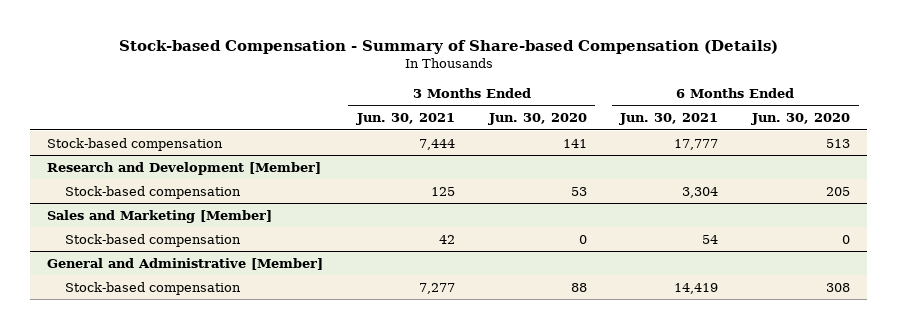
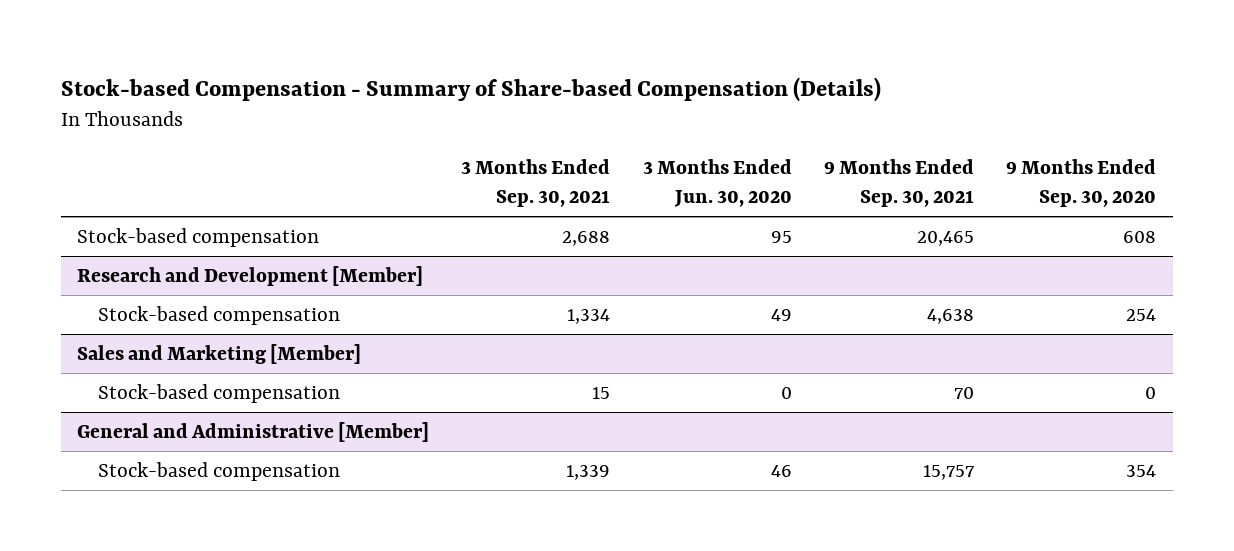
- | 3 Months Ended Jun. 30, 2021 | 3 Months Ended Jun. 30, 2020 | 6 Months Ended Jun. 30, 2021 | 6 Months Ended Jun. 30, 2020
+ | 3 Months Ended Sep. 30, 2021 | 3 Months Ended Jun. 30, 2020 | 9 Months Ended Sep. 30, 2021 | 9 Months Ended Sep. 30, 2020
- Stock-based compensation | 7,444 | 141 | 17,777 | 513
+ Stock-based compensation | 2,688 | 95 | 20,465 | 608
@ Research and Development [Member]
- Stock-based compensation | 125 | 53 | 3,304 | 205
+ Stock-based compensation | 1,334 | 49 | 4,638 | 254
@ General and Administrative [Member]
- Stock-based compensation | 7,277 | 88 | 14,419 | 308
+ Stock-based compensation | 1,339 | 46 | 15,757 | 354

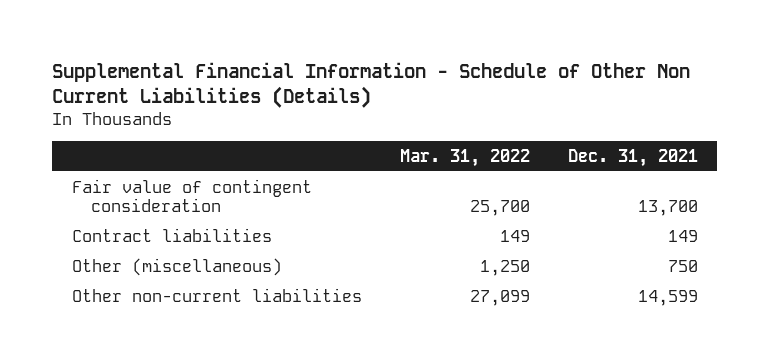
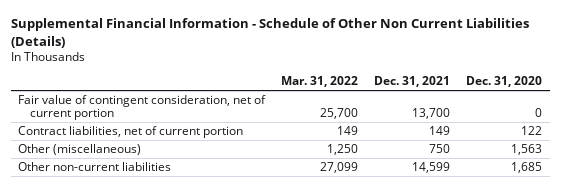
- | Mar. 31, 2022 | Dec. 31, 2021
+ | Mar. 31, 2022 | Dec. 31, 2021 | Dec. 31, 2020
- Fair value of contingent consideration | 25,700 | 13,700
- Contract liabilities | 149 | 149
+ Fair value of contingent consideration, net of current portion | 25,700 | 13,700 | 0
+ Contract liabilities, net of current portion | 149 | 149 | 122

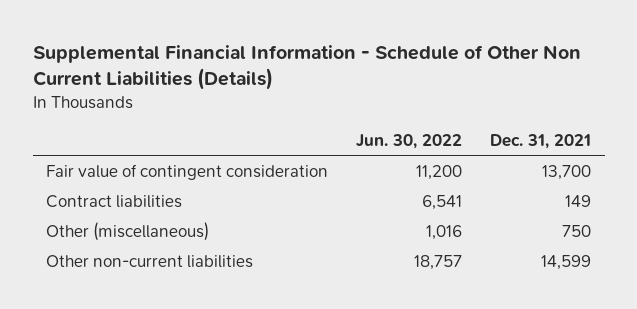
- | Mar. 31, 2022 | Dec. 31, 2021 | Dec. 31, 2020
+ | Jun. 30, 2022 | Dec. 31, 2021
- Fair value of contingent consideration, net of current portion | 25,700 | 13,700 | 0
- Contract liabilities, net of current portion | 149 | 149 | 122
+ Fair value of contingent consideration | 11,200 | 13,700
+ Contract liabilities | 6,541 | 149

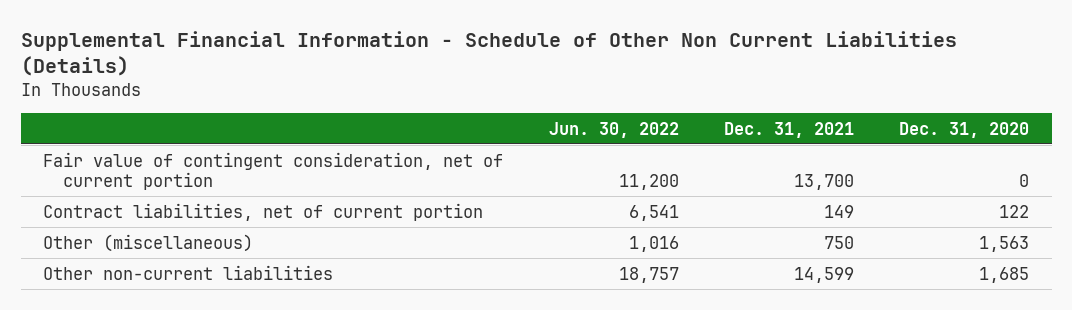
- | Jun. 30, 2022 | Dec. 31, 2021
+ | Jun. 30, 2022 | Dec. 31, 2021 | Dec. 31, 2020
- Fair value of contingent consideration | 11,200 | 13,700
- Contract liabilities | 6,541 | 149
+ Fair value of contingent consideration, net of current portion | 11,200 | 13,700 | 0
+ Contract liabilities, net of current portion | 6,541 | 149 | 122

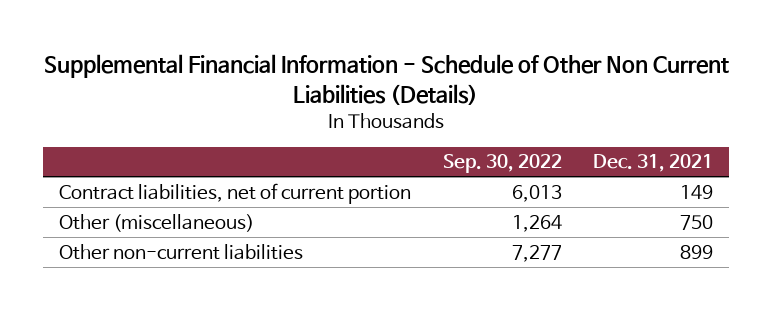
- | Jun. 30, 2022 | Dec. 31, 2021 | Dec. 31, 2020
+ | Sep. 30, 2022 | Dec. 31, 2021
- Fair value of contingent consideration, net of current portion | 11,200 | 13,700 | 0
- Other non-current liabilities | 18,757 | 14,599 | 1,685
+ Other non-current liabilities | 7,277 | 899

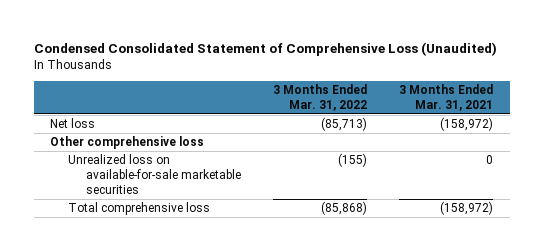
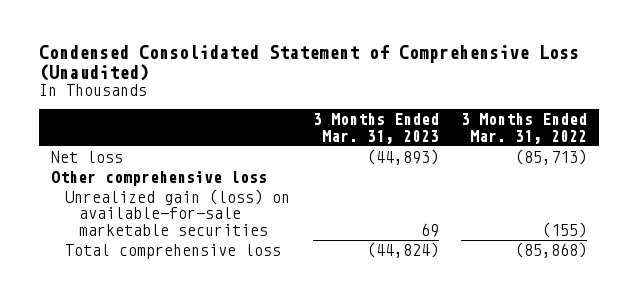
- | 3 Months Ended Mar. 31, 2022 | 3 Months Ended Mar. 31, 2021
+ | 3 Months Ended Mar. 31, 2023 | 3 Months Ended Mar. 31, 2022
- Unrealized loss on available-for-sale marketable securities | (155) | 0
+ Unrealized gain (loss) on available-for-sale marketable securities | 69 | (155)

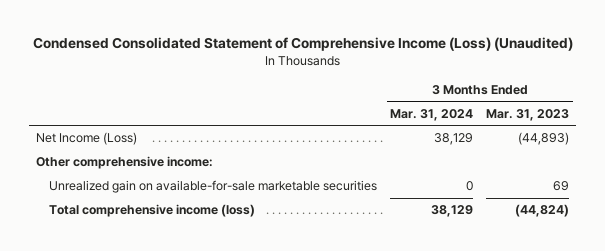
- Condensed Consolidated Statement of Comprehensive Loss (Unaudited)
+ Condensed Consolidated Statement of Comprehensive Income (Loss) (Unaudited)
- | 3 Months Ended Mar. 31, 2023 | 3 Months Ended Mar. 31, 2022
+ | 3 Months Ended Mar. 31, 2024 | 3 Months Ended Mar. 31, 2023
- Net loss | (44,893) | (85,713)
- Other comprehensive loss
- Unrealized gain (loss) on available-for-sale marketable securities | 69 | (155)
- Total comprehensive loss | (44,824) | (85,868)
+ Net Income (Loss) | 38,129 | (44,893)
+ Other comprehensive income:
+ Unrealized gain on available-for-sale marketable securities | 0 | 69
+ Total comprehensive income (loss) | 38,129 | (44,824)

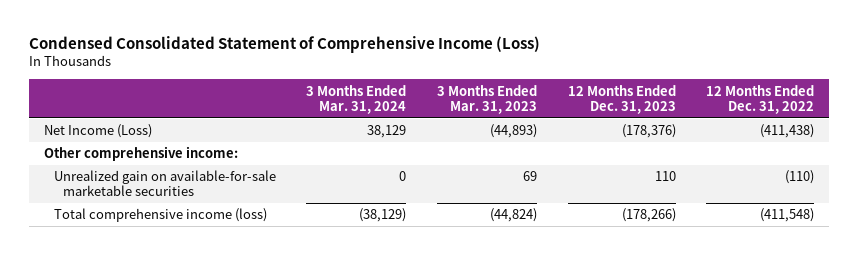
- Condensed Consolidated Statement of Comprehensive Income (Loss) (Unaudited)
+ Condensed Consolidated Statement of Comprehensive Income (Loss)
- | 3 Months Ended Mar. 31, 2024 | 3 Months Ended Mar. 31, 2023
+ | 3 Months Ended Mar. 31, 2024 | 3 Months Ended Mar. 31, 2023 | 12 Months Ended Dec. 31, 2023 | 12 Months Ended Dec. 31, 2022
- Total comprehensive income (loss) | 38,129 | (44,824)
+ Total comprehensive income (loss) | (38,129) | (44,824) | (178,266) | (411,548)

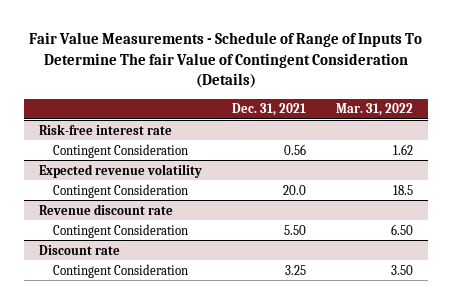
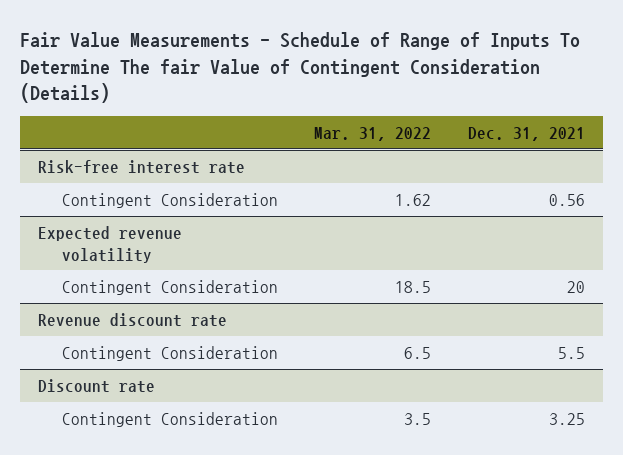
- | Dec. 31, 2021 | Mar. 31, 2022
+ | Mar. 31, 2022 | Dec. 31, 2021
@ Expected revenue volatility
- Contingent Consideration | 20.0 | 18.5
+ Contingent Consideration | 18.5 | 20
@ Revenue discount rate
- Contingent Consideration | 5.50 | 6.50
+ Contingent Consideration | 6.5 | 5.5
@ Discount rate
- Contingent Consideration | 3.25 | 3.50
+ Contingent Consideration | 3.5 | 3.25

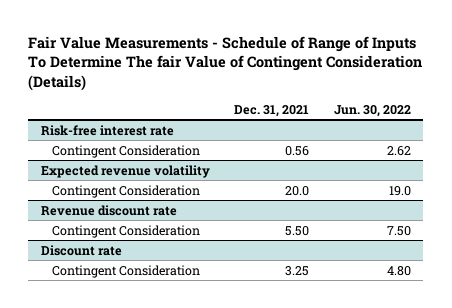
- | Mar. 31, 2022 | Dec. 31, 2021
+ | Dec. 31, 2021 | Jun. 30, 2022
@ Expected revenue volatility
- Contingent Consideration | 18.5 | 20
+ Contingent Consideration | 20.0 | 19.0
@ Revenue discount rate
- Contingent Consideration | 6.5 | 5.5
+ Contingent Consideration | 5.50 | 7.50

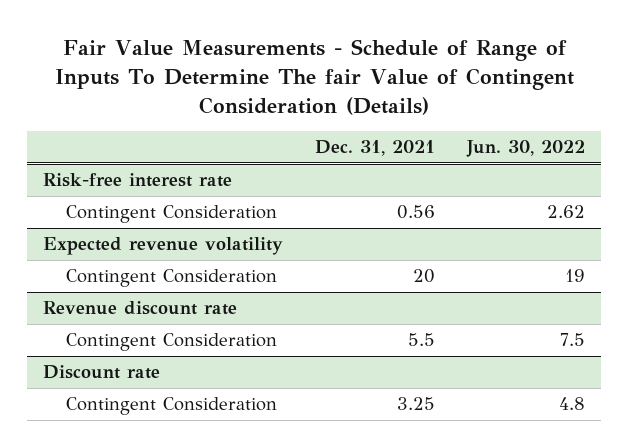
@ Expected revenue volatility
- Contingent Consideration | 20.0 | 19.0
+ Contingent Consideration | 20 | 19
@ Revenue discount rate
- Contingent Consideration | 5.50 | 7.50
+ Contingent Consideration | 5.5 | 7.5
@ Discount rate
- Contingent Consideration | 3.25 | 4.80
+ Contingent Consideration | 3.25 | 4.8

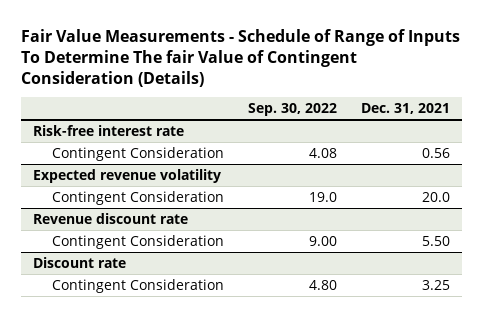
- | Dec. 31, 2021 | Jun. 30, 2022
+ | Sep. 30, 2022 | Dec. 31, 2021
@ Expected revenue volatility
- Contingent Consideration | 20 | 19
+ Contingent Consideration | 19.0 | 20.0
@ Revenue discount rate
- Contingent Consideration | 5.5 | 7.5
+ Contingent Consideration | 9.00 | 5.50

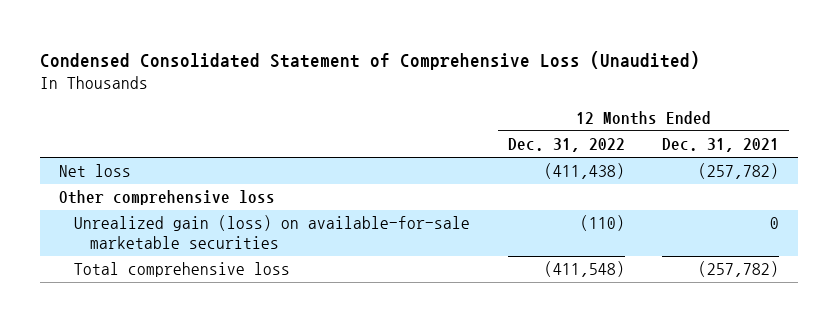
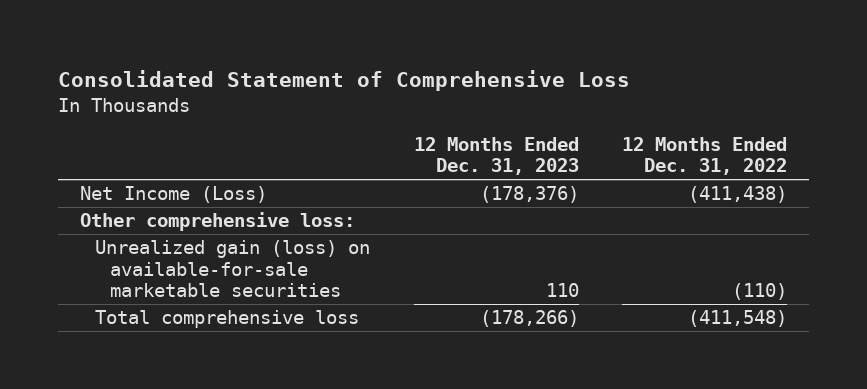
- Condensed Consolidated Statement of Comprehensive Loss (Unaudited)
+ Consolidated Statement of Comprehensive Loss
- | 12 Months Ended Dec. 31, 2022 | 12 Months Ended Dec. 31, 2021
+ | 12 Months Ended Dec. 31, 2023 | 12 Months Ended Dec. 31, 2022
- Net loss | (411,438) | (257,782)
- Other comprehensive loss
+ Net Income (Loss) | (178,376) | (411,438)
+ Other comprehensive loss:

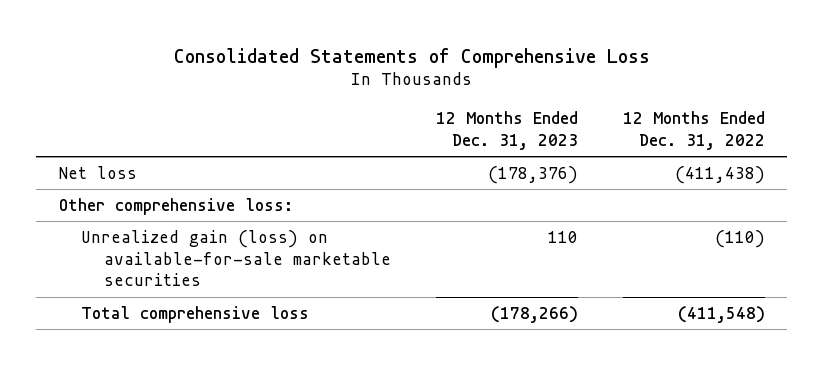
- Consolidated Statement of Comprehensive Loss
+ Consolidated Statements of Comprehensive Loss
- Net Income (Loss) | (178,376) | (411,438)
+ Net loss | (178,376) | (411,438)

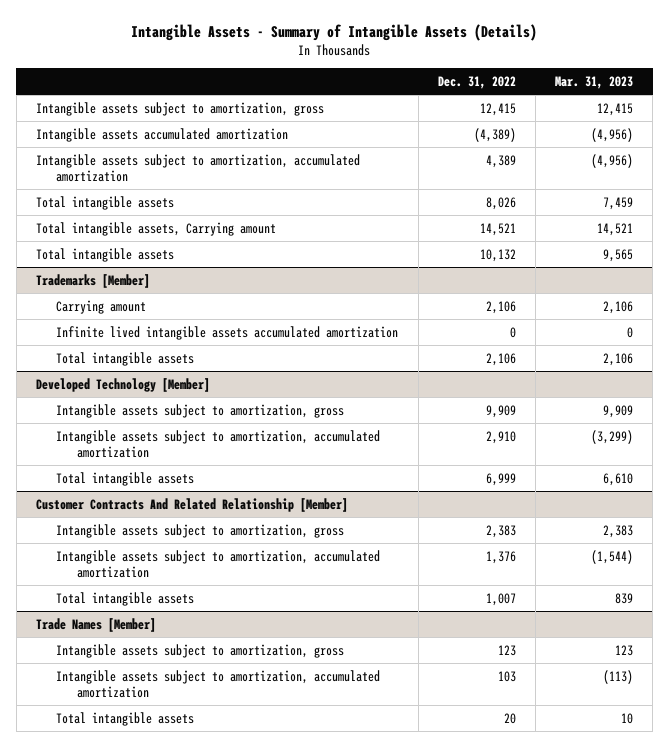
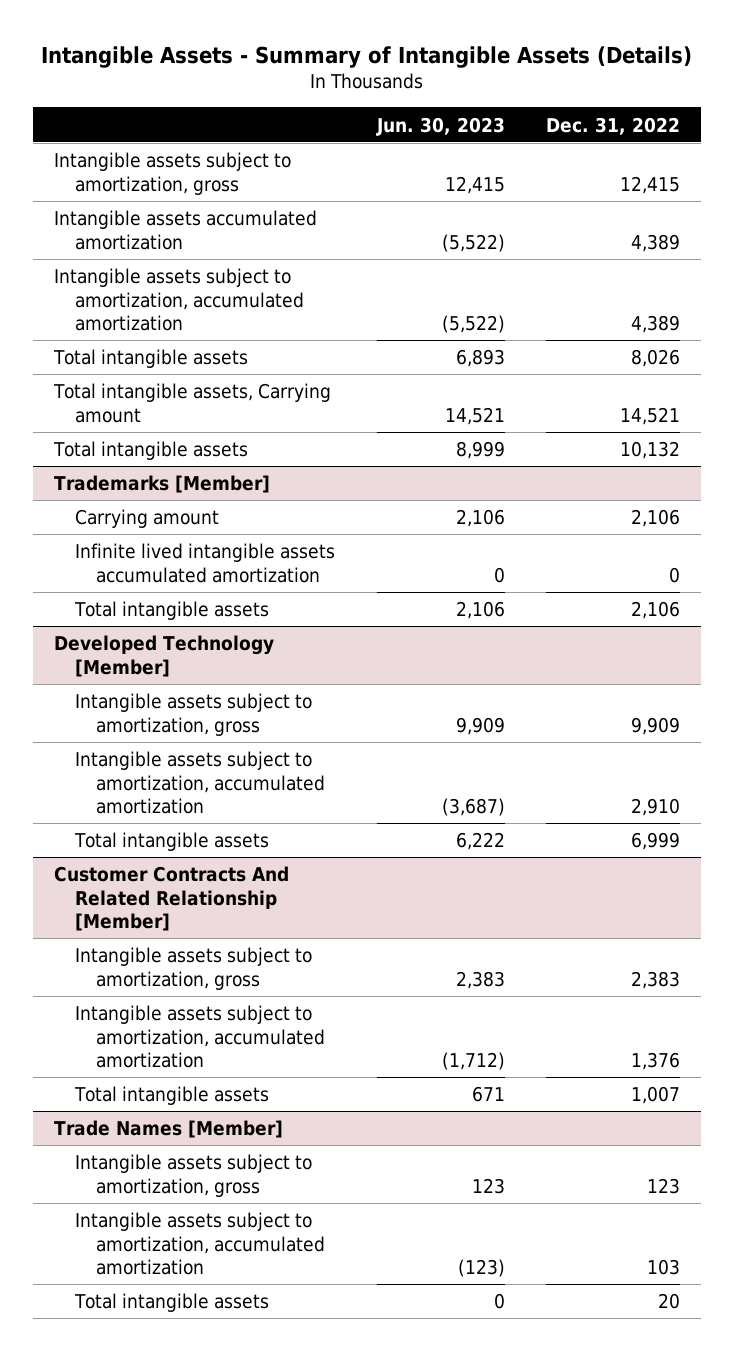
- | Dec. 31, 2022 | Mar. 31, 2023
+ | Jun. 30, 2023 | Dec. 31, 2022
- Intangible assets accumulated amortization | (4,389) | (4,956)
+ Intangible assets accumulated amortization | (5,522) | 4,389

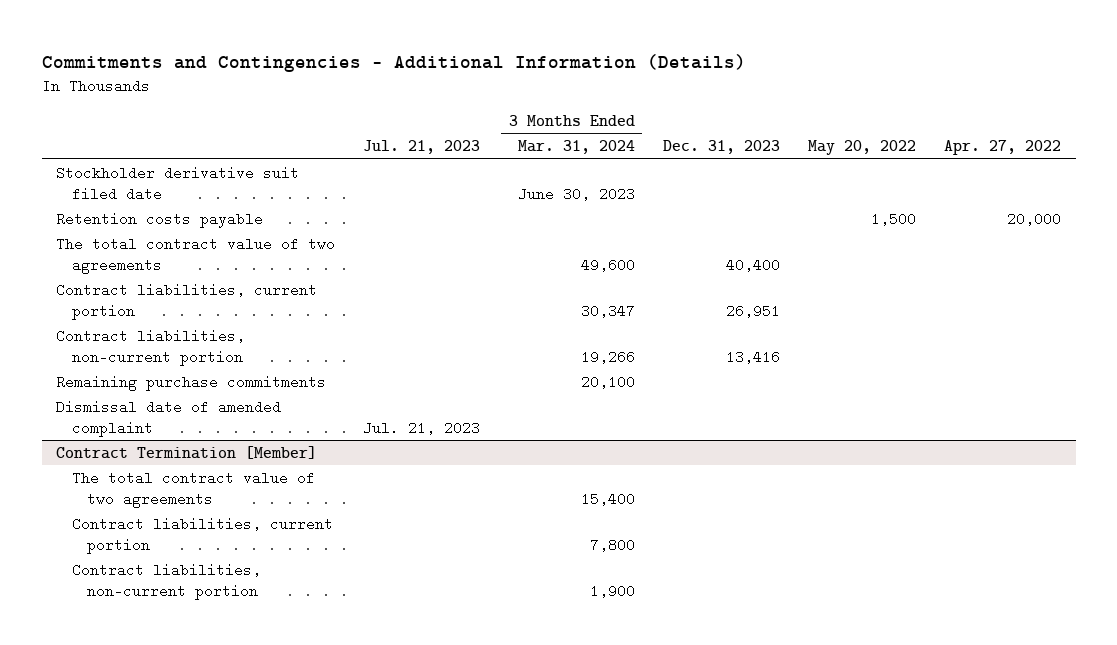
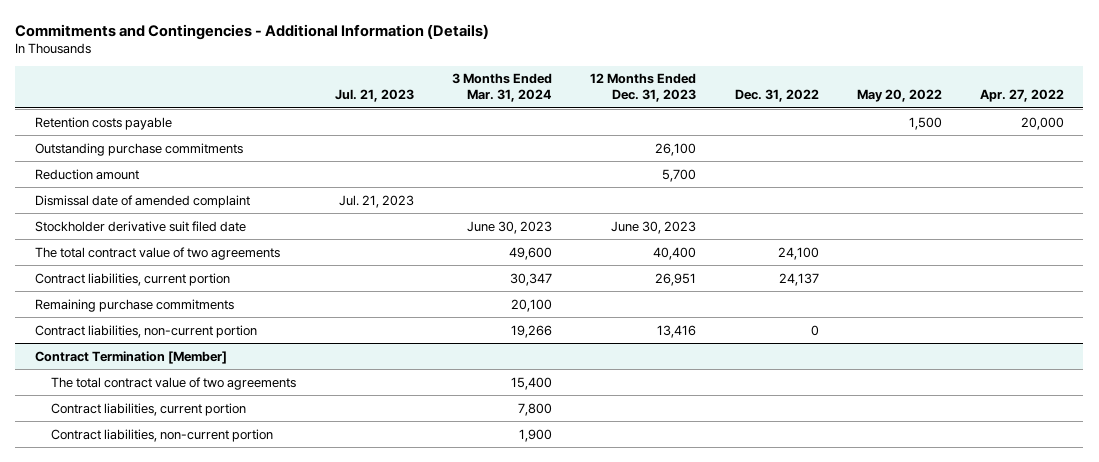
- | Jul. 21, 2023 | 3 Months Ended Mar. 31, 2024 | Dec. 31, 2023 | May 20, 2022 | Apr. 27, 2022
+ | Jul. 21, 2023 | 3 Months Ended Mar. 31, 2024 | 12 Months Ended Dec. 31, 2023 | Dec. 31, 2022 | May 20, 2022 | Apr. 27, 2022
+ Outstanding purchase commitments | | | 26,100 | | |
+ Reduction amount | | | 5,700 | | |
moved up: Dismissal date of amended complaint | Jul. 21, 2023 | | | | |
moved down: Stockholder derivative suit filed date | | June 30, 2023 | June 30, 2023 | | |
moved down: Contract liabilities, non-current portion | | 19,266 | 13,416 | 0 | |

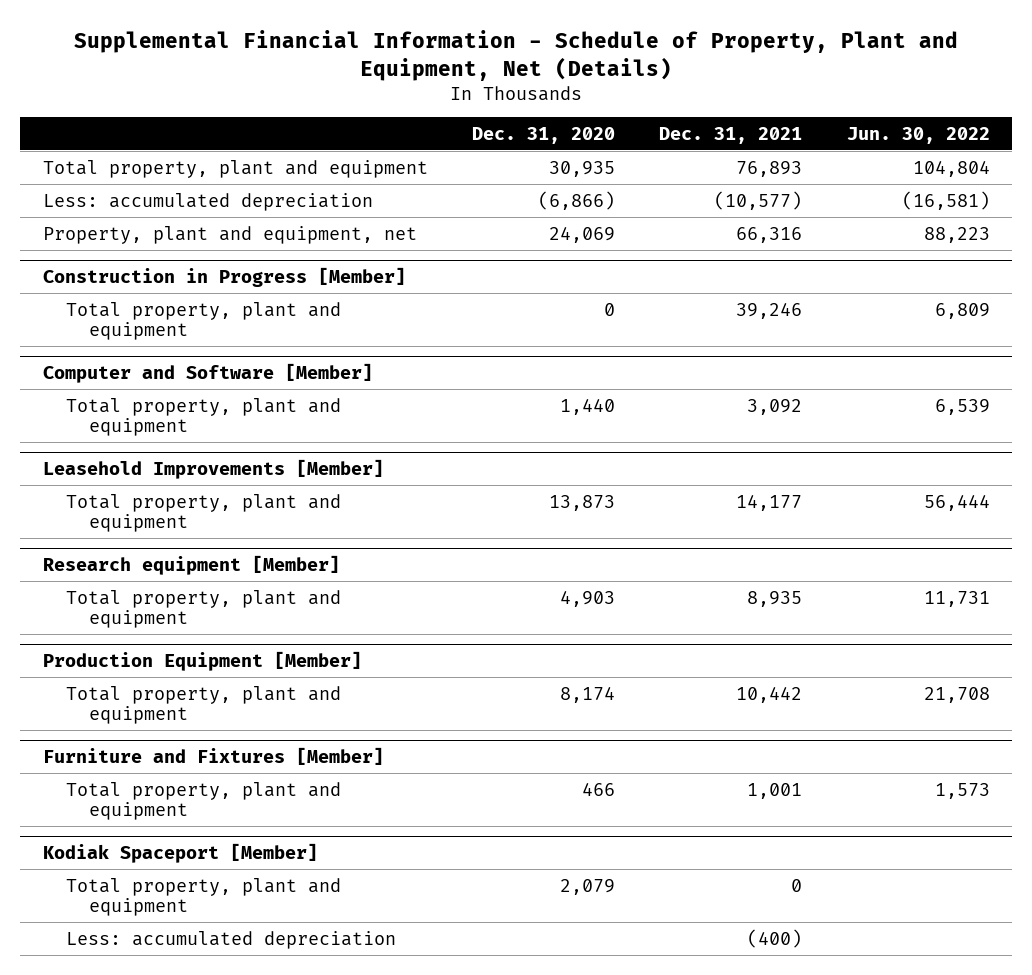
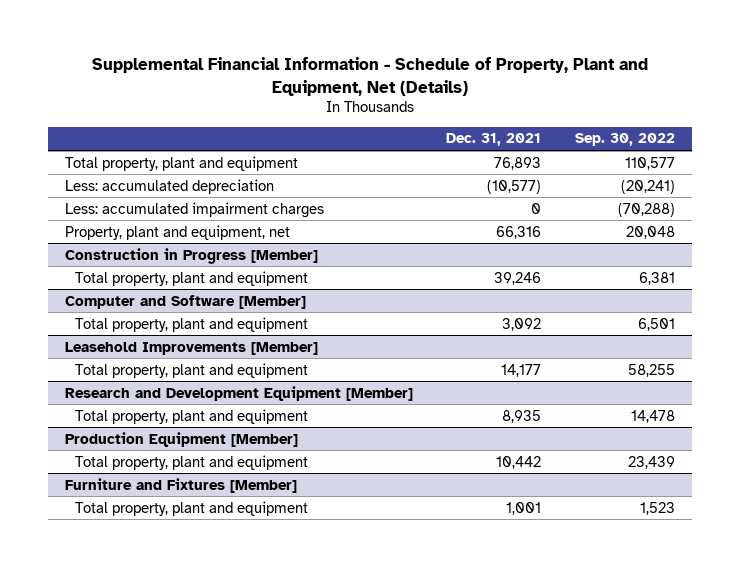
- | Dec. 31, 2020 | Dec. 31, 2021 | Jun. 30, 2022
+ | Dec. 31, 2021 | Sep. 30, 2022
+ Less: accumulated impairment charges | 0 | (70,288)
- Research equipment [Member]
+ Research and Development Equipment [Member]
- Kodiak Spaceport [Member]
- Total property, plant and equipment | 2,079 | 0 |
- Less: accumulated depreciation | | (400) |

